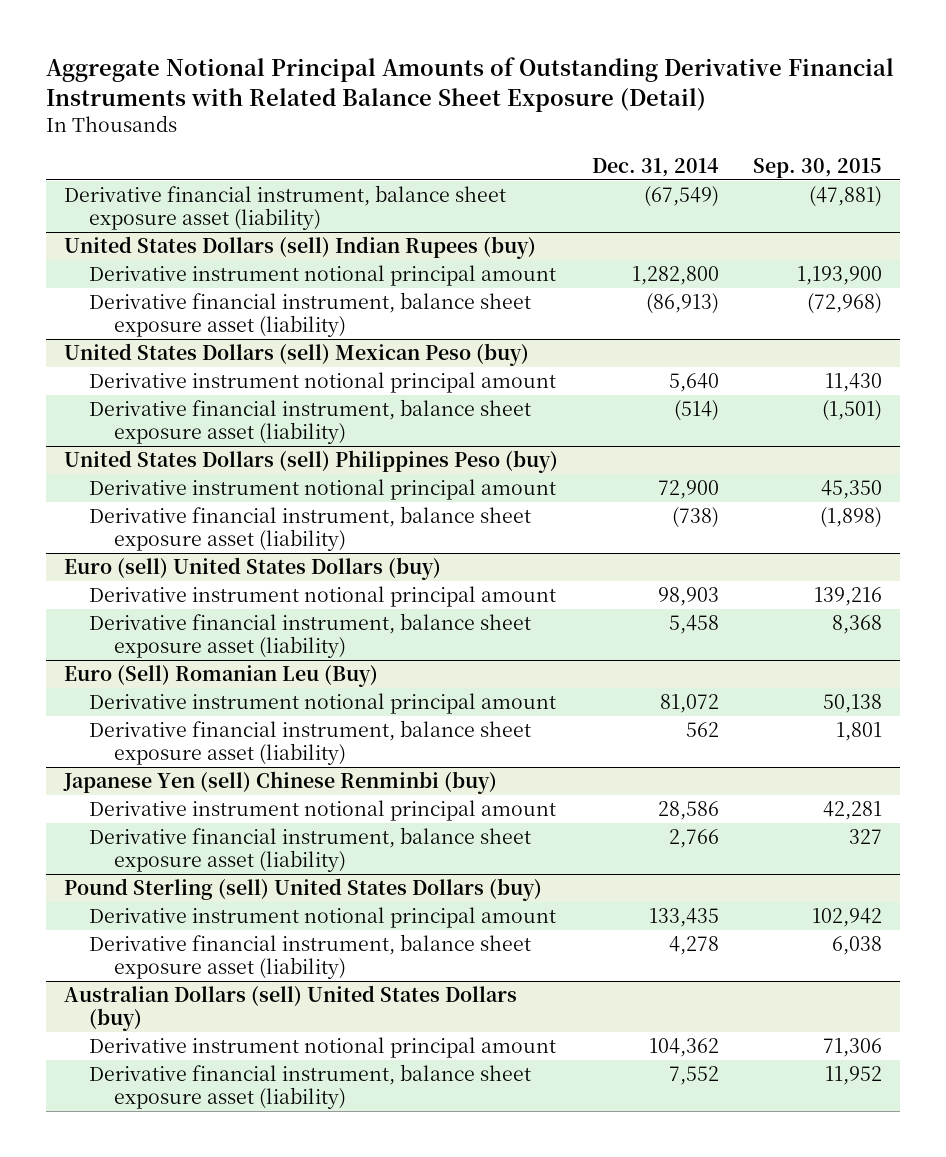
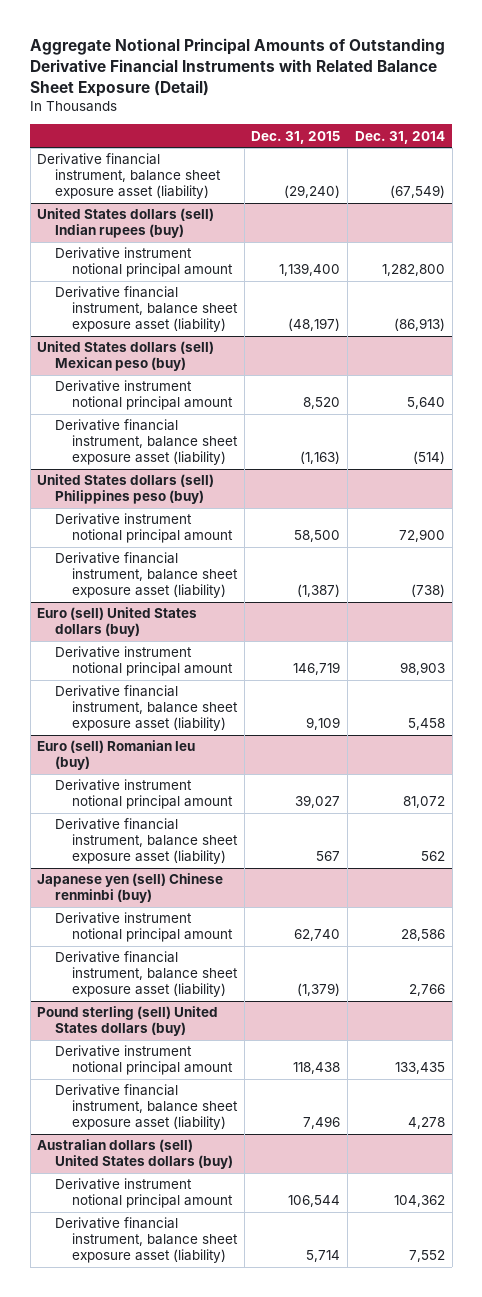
- | Dec. 31, 2014 | Sep. 30, 2015
+ | Dec. 31, 2015 | Dec. 31, 2014
- United States Dollars (sell) Indian Rupees (buy)
+ United States dollars (sell) Indian rupees (buy)
- United States Dollars (sell) Mexican Peso (buy)
+ United States dollars (sell) Mexican peso (buy)
- United States Dollars (sell) Philippines Peso (buy)
+ United States dollars (sell) Philippines peso (buy)
- Euro (sell) United States Dollars (buy)
+ Euro (sell) United States dollars (buy)
- Euro (Sell) Romanian Leu (Buy)
+ Euro (sell) Romanian leu (buy)
- Japanese Yen (sell) Chinese Renminbi (buy)
+ Japanese yen (sell) Chinese renminbi (buy)
- Pound Sterling (sell) United States Dollars (buy)
+ Pound sterling (sell) United States dollars (buy)
- Australian Dollars (sell) United States Dollars (buy)
+ Australian dollars (sell) United States dollars (buy)

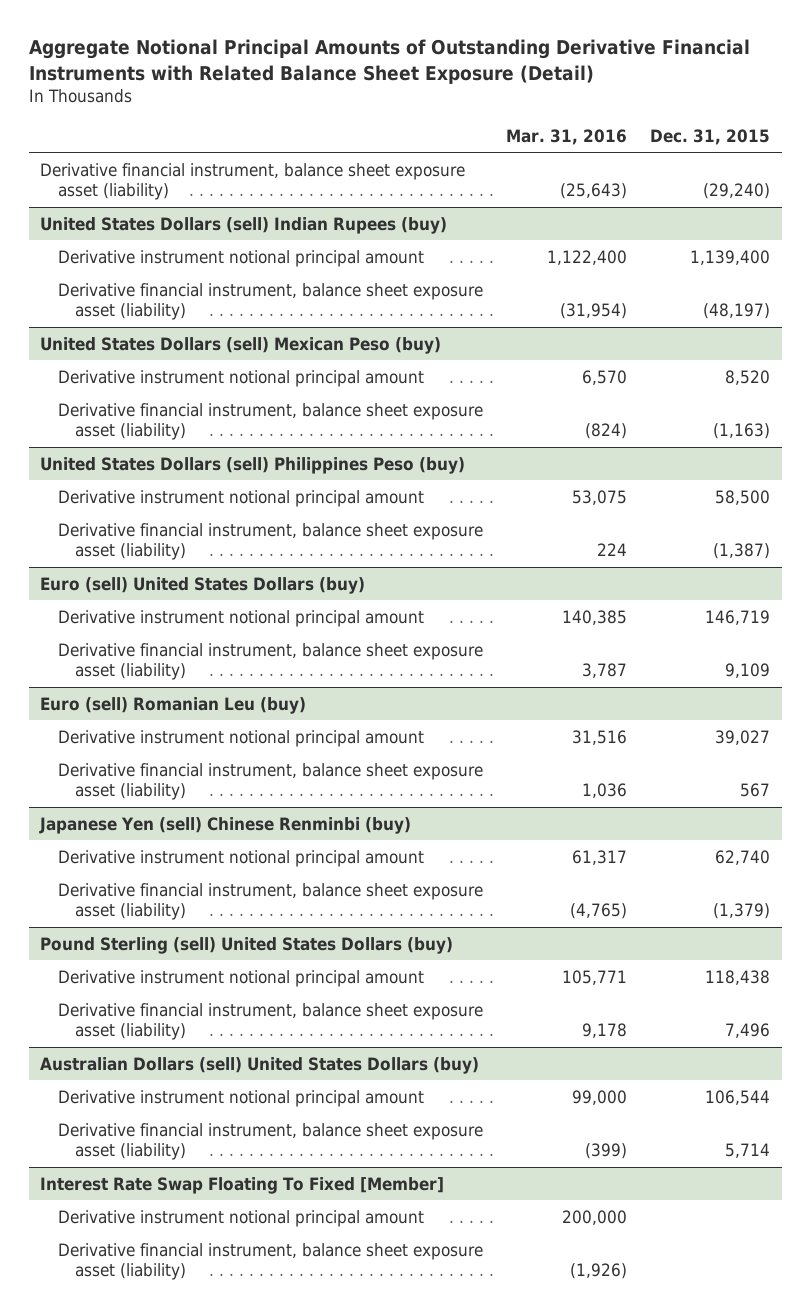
- | Dec. 31, 2015 | Dec. 31, 2014
+ | Mar. 31, 2016 | Dec. 31, 2015
- United States dollars (sell) Indian rupees (buy)
+ United States Dollars (sell) Indian Rupees (buy)
- United States dollars (sell) Mexican peso (buy)
+ United States Dollars (sell) Mexican Peso (buy)
- United States dollars (sell) Philippines peso (buy)
+ United States Dollars (sell) Philippines Peso (buy)
- Euro (sell) United States dollars (buy)
+ Euro (sell) United States Dollars (buy)
- Euro (sell) Romanian leu (buy)
+ Euro (sell) Romanian Leu (buy)
- Japanese yen (sell) Chinese renminbi (buy)
+ Japanese Yen (sell) Chinese Renminbi (buy)
- Pound sterling (sell) United States dollars (buy)
+ Pound Sterling (sell) United States Dollars (buy)
- Australian dollars (sell) United States dollars (buy)
+ Australian Dollars (sell) United States Dollars (buy)
+ Interest Rate Swap Floating To Fixed [Member]
+ Derivative instrument notional principal amount | 200,000 |
+ Derivative financial instrument, balance sheet exposure asset (liability) | (1,926) |

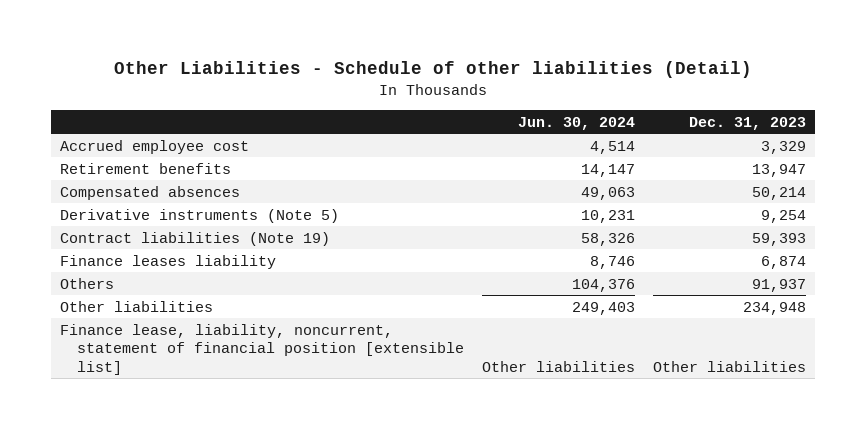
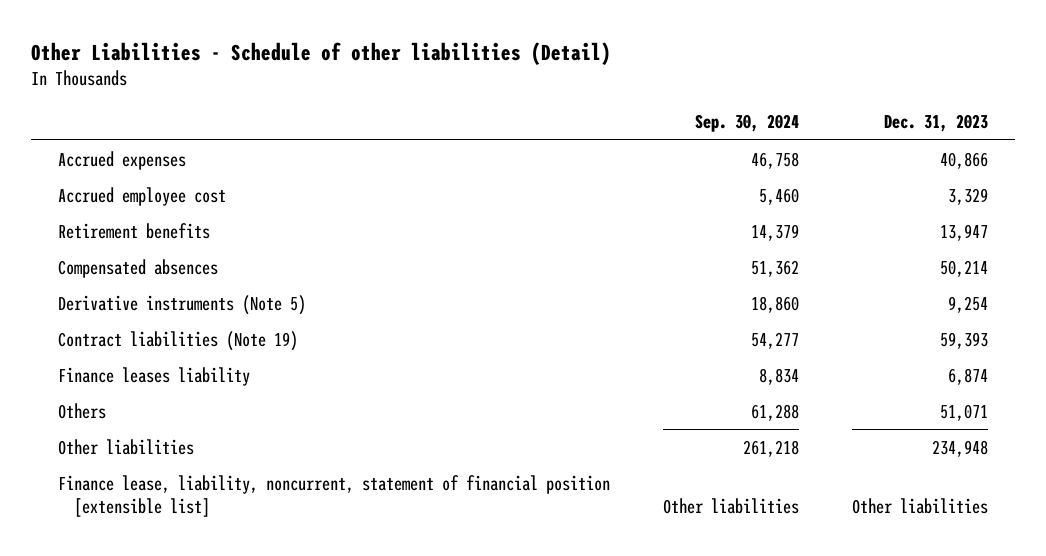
- | Jun. 30, 2024 | Dec. 31, 2023
+ | Sep. 30, 2024 | Dec. 31, 2023
+ Accrued expenses | 46,758 | 40,866
- Others | 104,376 | 91,937
+ Others | 61,288 | 51,071

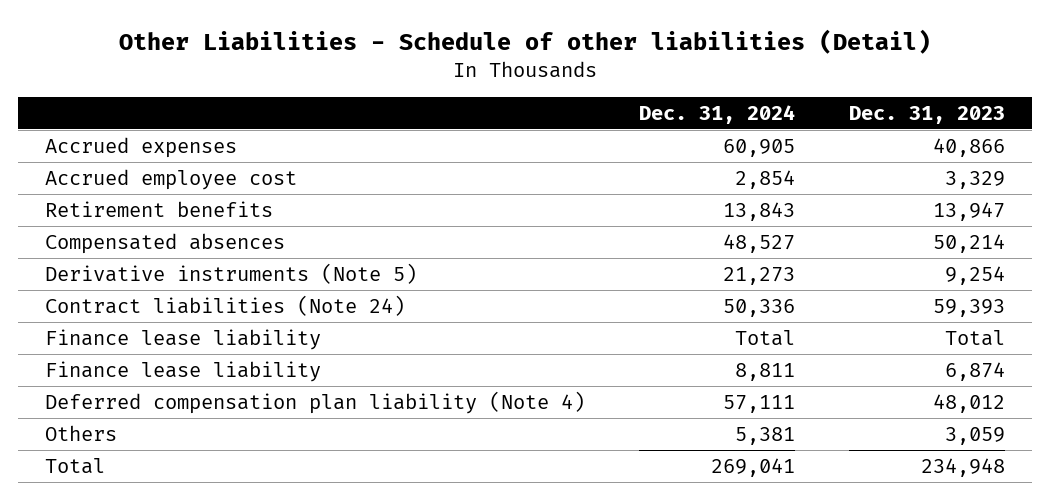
- | Sep. 30, 2024 | Dec. 31, 2023
+ | Dec. 31, 2024 | Dec. 31, 2023
- Contract liabilities (Note 19) | 54,277 | 59,393
- Finance leases liability | 8,834 | 6,874
- Others | 61,288 | 51,071
- Other liabilities | 261,218 | 234,948
- Finance lease, liability, noncurrent, statement of financial position [extensible list] | Other liabilities | Other liabilities
+ Contract liabilities (Note 24) | 50,336 | 59,393
+ Finance lease liability | Total | Total
+ Finance lease liability | 8,811 | 6,874
+ Deferred compensation plan liability (Note 4) | 57,111 | 48,012
+ Others | 5,381 | 3,059
+ Total | 269,041 | 234,948

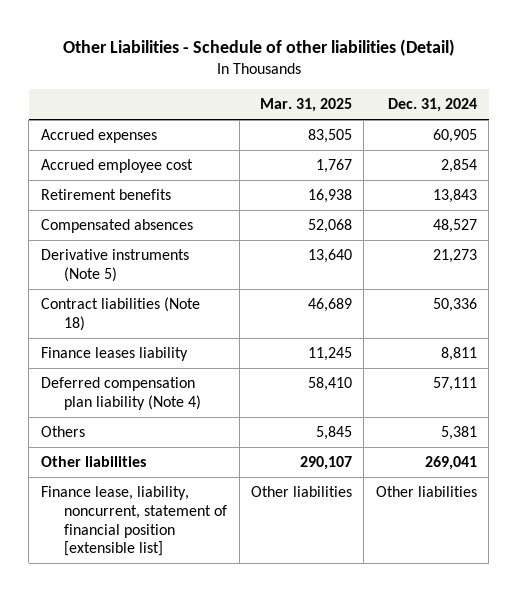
- | Dec. 31, 2024 | Dec. 31, 2023
+ | Mar. 31, 2025 | Dec. 31, 2024
- Contract liabilities (Note 24) | 50,336 | 59,393
- Finance lease liability | Total | Total
- Finance lease liability | 8,811 | 6,874
+ Contract liabilities (Note 18) | 46,689 | 50,336
+ Finance leases liability | 11,245 | 8,811
- Total | 269,041 | 234,948
+ Other liabilities | 290,107 | 269,041
+ Finance lease, liability, noncurrent, statement of financial position [extensible list] | Other liabilities | Other liabilities

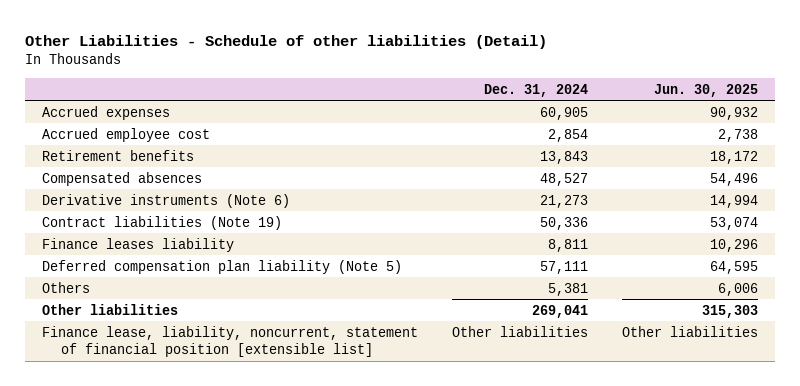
- | Mar. 31, 2025 | Dec. 31, 2024
+ | Dec. 31, 2024 | Jun. 30, 2025
- Derivative instruments (Note 5) | 13,640 | 21,273
- Contract liabilities (Note 18) | 46,689 | 50,336
+ Derivative instruments (Note 6) | 21,273 | 14,994
+ Contract liabilities (Note 19) | 50,336 | 53,074
- Deferred compensation plan liability (Note 4) | 58,410 | 57,111
+ Deferred compensation plan liability (Note 5) | 57,111 | 64,595

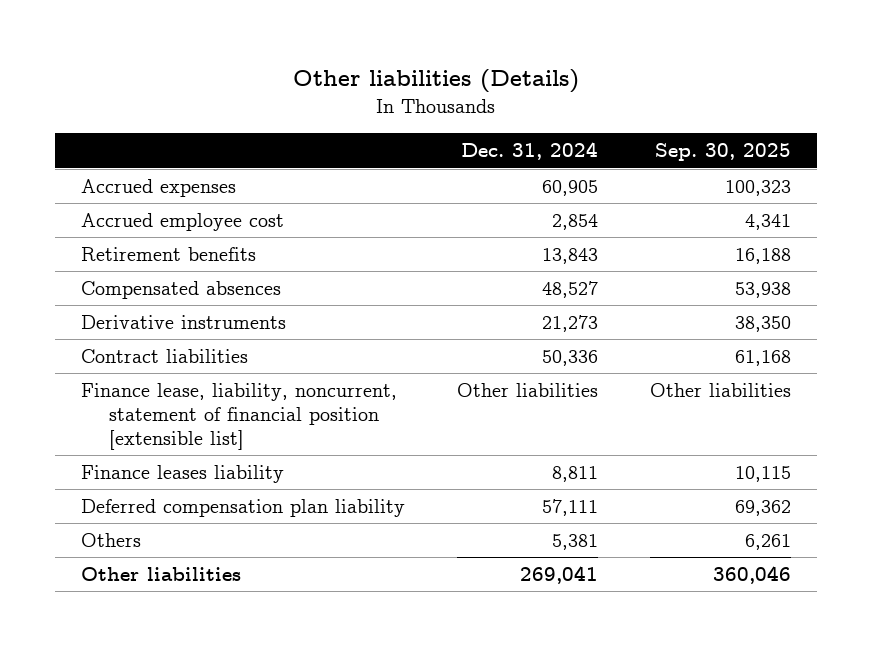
- Other Liabilities - Schedule of other liabilities (Detail)
+ Other liabilities (Details)
- | Dec. 31, 2024 | Jun. 30, 2025
+ | Dec. 31, 2024 | Sep. 30, 2025
- Derivative instruments (Note 6) | 21,273 | 14,994
- Contract liabilities (Note 19) | 50,336 | 53,074
+ Derivative instruments | 21,273 | 38,350
+ Contract liabilities | 50,336 | 61,168
moved up: Finance lease, liability, noncurrent, statement of financial position [extensible list] | Other liabilities | Other liabilities
- Deferred compensation plan liability (Note 5) | 57,111 | 64,595
+ Deferred compensation plan liability | 57,111 | 69,362

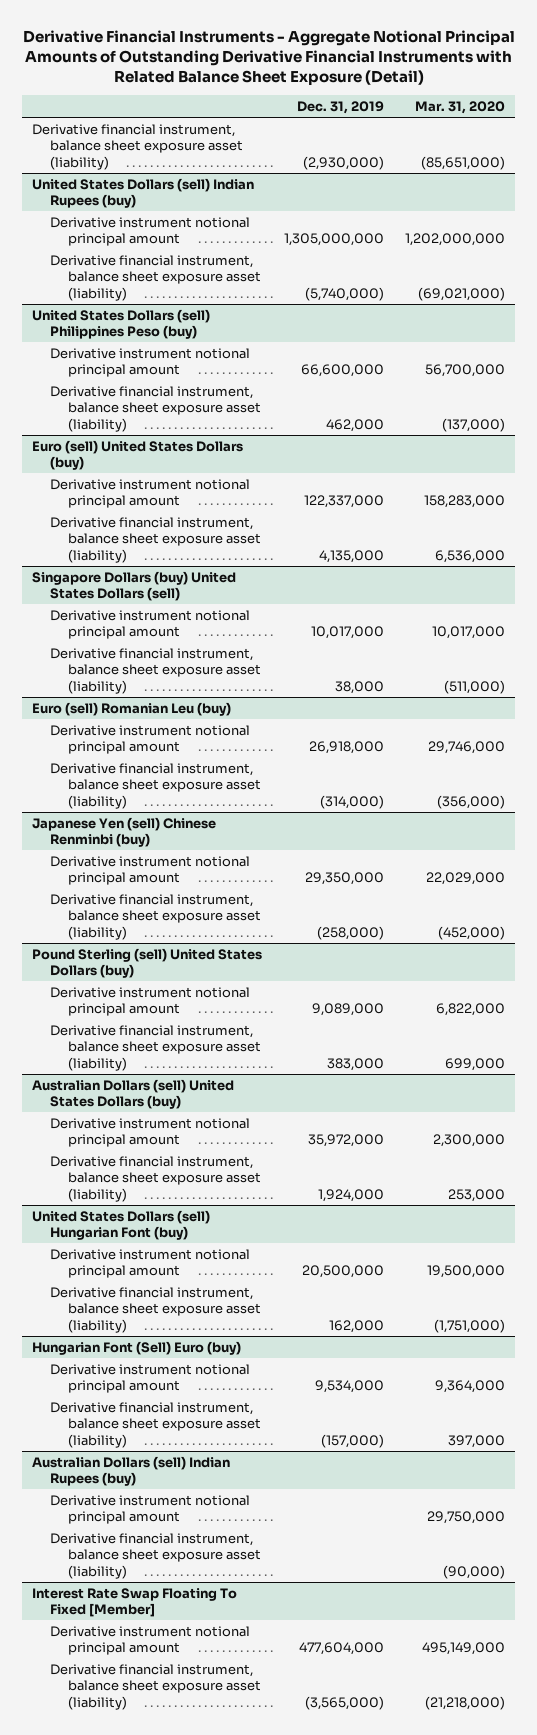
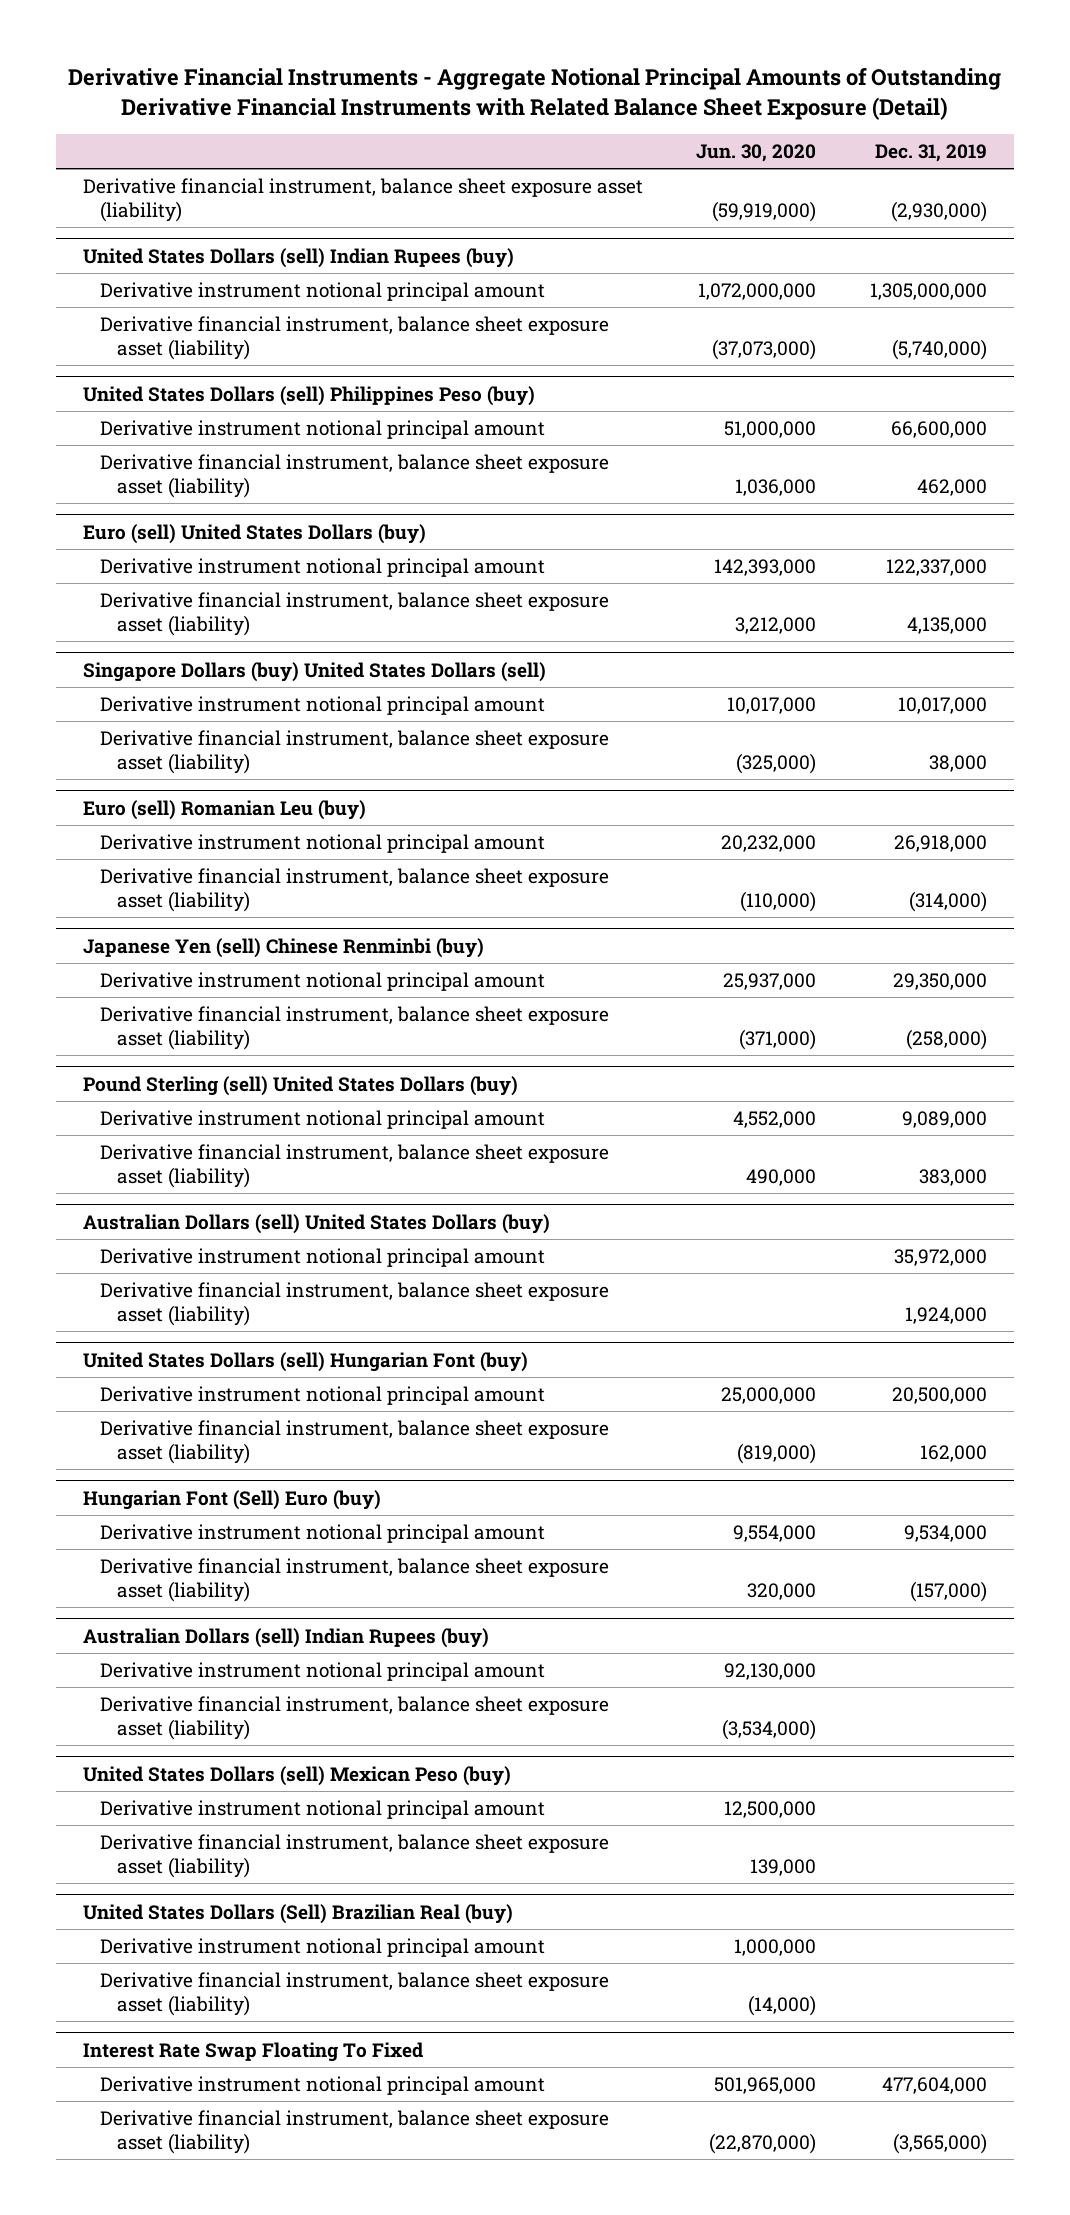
- | Dec. 31, 2019 | Mar. 31, 2020
+ | Jun. 30, 2020 | Dec. 31, 2019
- Interest Rate Swap Floating To Fixed [Member]
+ United States Dollars (sell) Mexican Peso (buy)
+ Derivative instrument notional principal amount | 12,500,000 |
+ Derivative financial instrument, balance sheet exposure asset (liability) | 139,000 |
+ United States Dollars (Sell) Brazilian Real (buy)
+ Derivative instrument notional principal amount | 1,000,000 |
+ Derivative financial instrument, balance sheet exposure asset (liability) | (14,000) |
+ Interest Rate Swap Floating To Fixed

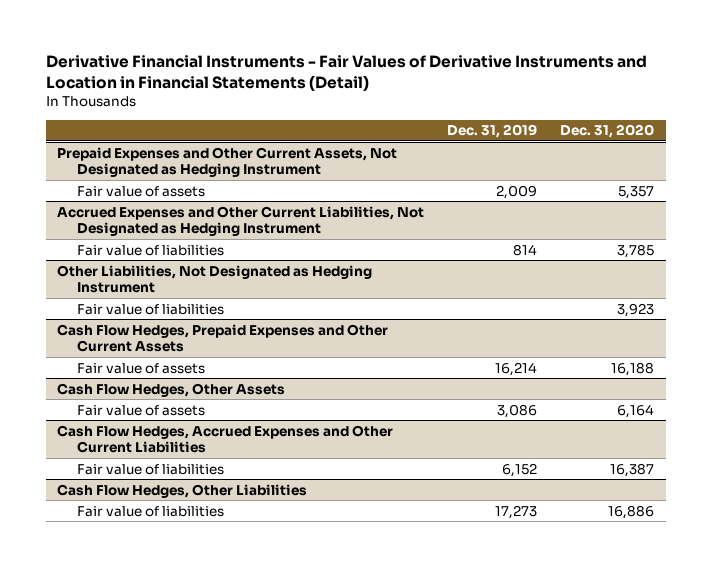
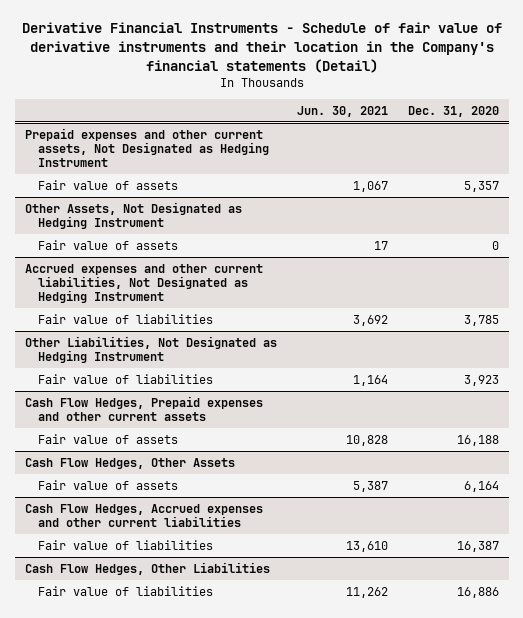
- Derivative Financial Instruments - Fair Values of Derivative Instruments and Location in Financial Statements (Detail)
+ Derivative Financial Instruments - Schedule of fair value of derivative instruments and their location in the Company's financial statements (Detail)
- | Dec. 31, 2019 | Dec. 31, 2020
+ | Jun. 30, 2021 | Dec. 31, 2020
- Prepaid Expenses and Other Current Assets, Not Designated as Hedging Instrument
+ Prepaid expenses and other current assets, Not Designated as Hedging Instrument
- Accrued Expenses and Other Current Liabilities, Not Designated as Hedging Instrument
+ Other Assets, Not Designated as Hedging Instrument
+ Fair value of assets | 17 | 0
+ Accrued expenses and other current liabilities, Not Designated as Hedging Instrument
- Cash Flow Hedges, Prepaid Expenses and Other Current Assets
+ Cash Flow Hedges, Prepaid expenses and other current assets
- Cash Flow Hedges, Accrued Expenses and Other Current Liabilities
+ Cash Flow Hedges, Accrued expenses and other current liabilities

